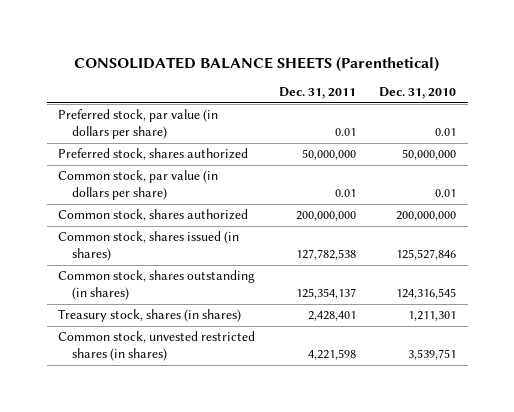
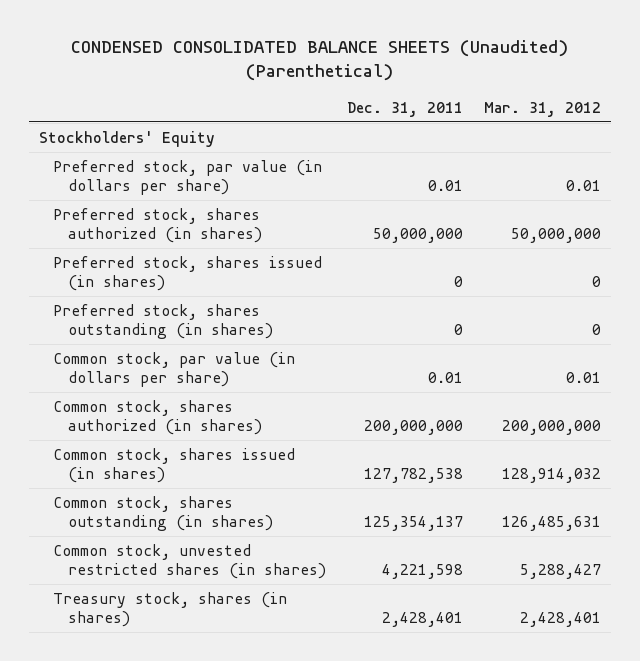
- CONSOLIDATED BALANCE SHEETS (Parenthetical)
+ CONDENSED CONSOLIDATED BALANCE SHEETS (Unaudited) (Parenthetical)
- | Dec. 31, 2011 | Dec. 31, 2010
+ | Dec. 31, 2011 | Mar. 31, 2012
+ Stockholders' Equity
- Preferred stock, shares authorized | 50,000,000 | 50,000,000
+ Preferred stock, shares authorized (in shares) | 50,000,000 | 50,000,000
+ Preferred stock, shares issued (in shares) | 0 | 0
+ Preferred stock, shares outstanding (in shares) | 0 | 0
- Common stock, shares authorized | 200,000,000 | 200,000,000
+ Common stock, shares authorized (in shares) | 200,000,000 | 200,000,000
moved down: Treasury stock, shares (in shares) | 2,428,401 | 2,428,401

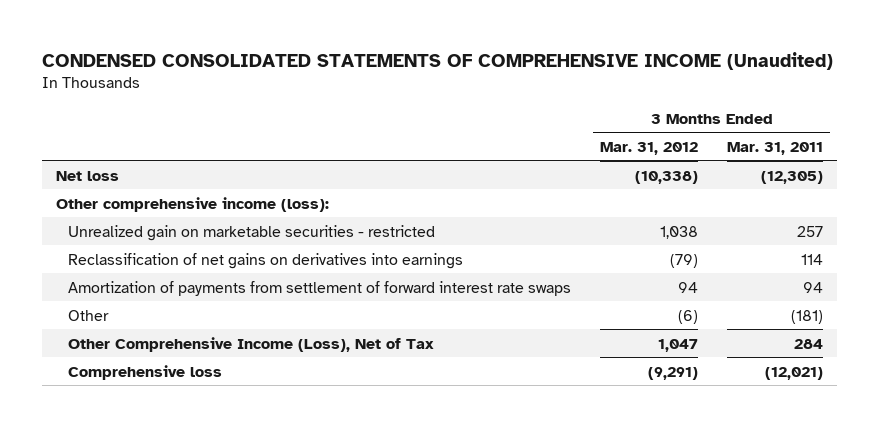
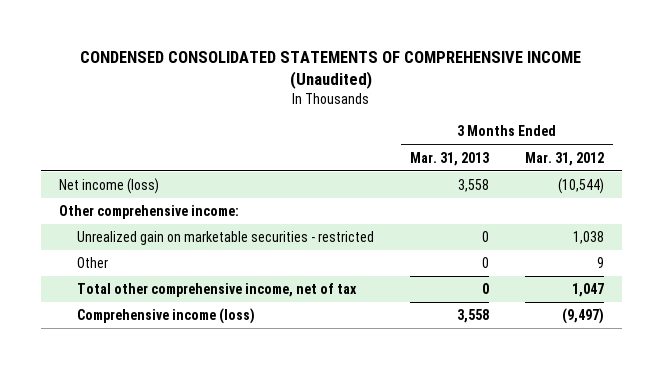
- | 3 Months Ended Mar. 31, 2012 | 3 Months Ended Mar. 31, 2011
+ | 3 Months Ended Mar. 31, 2013 | 3 Months Ended Mar. 31, 2012
- Net loss | (10,338) | (12,305)
- Other comprehensive income (loss):
+ Net income (loss) | 3,558 | (10,544)
+ Other comprehensive income:
- Reclassification of net gains on derivatives into earnings | (79) | 114
- Amortization of payments from settlement of forward interest rate swaps | 94 | 94
- Other | (6) | (181)
- Other Comprehensive Income (Loss), Net of Tax | 1,047 | 284
- Comprehensive loss | (9,291) | (12,021)
+ Other | 0 | 9
+ Total other comprehensive income, net of tax | 0 | 1,047
+ Comprehensive income (loss) | 3,558 | (9,497)

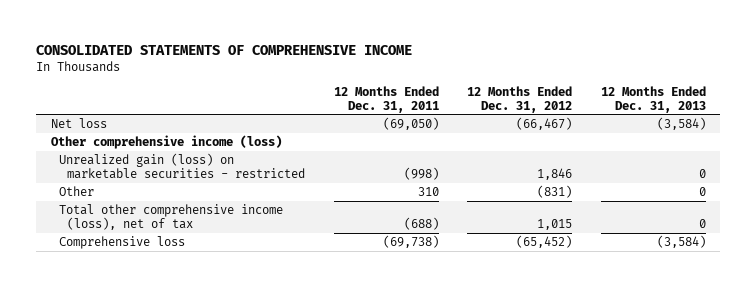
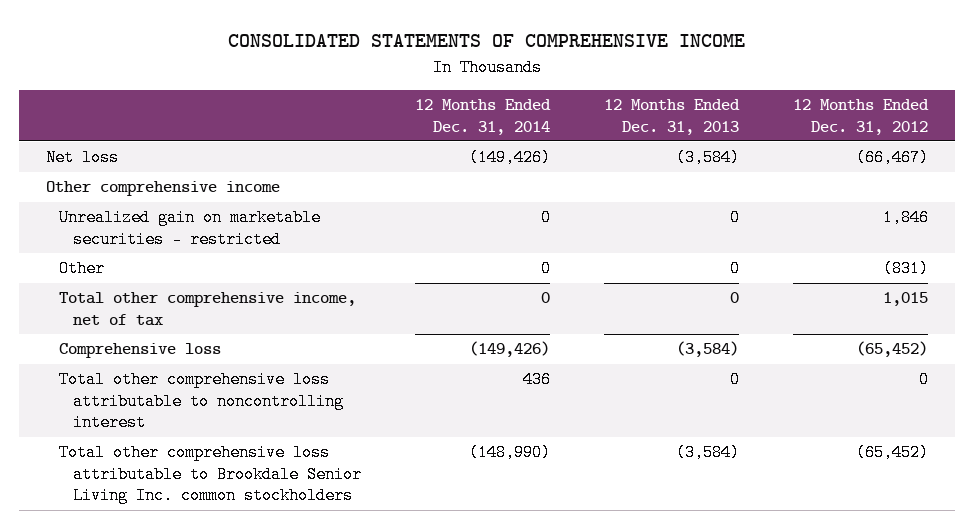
- | 12 Months Ended Dec. 31, 2011 | 12 Months Ended Dec. 31, 2012 | 12 Months Ended Dec. 31, 2013
+ | 12 Months Ended Dec. 31, 2014 | 12 Months Ended Dec. 31, 2013 | 12 Months Ended Dec. 31, 2012
- Other comprehensive income (loss)
- Unrealized gain (loss) on marketable securities - restricted | (998) | 1,846 | 0
+ Other comprehensive income
+ Unrealized gain on marketable securities - restricted | 0 | 0 | 1,846
- Total other comprehensive income (loss), net of tax | (688) | 1,015 | 0
+ Total other comprehensive income, net of tax | 0 | 0 | 1,015
+ Total other comprehensive loss attributable to noncontrolling interest | 436 | 0 | 0
+ Total other comprehensive loss attributable to Brookdale Senior Living Inc. common stockholders | (148,990) | (3,584) | (65,452)

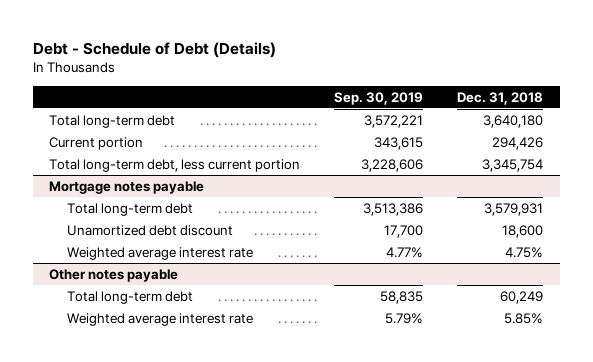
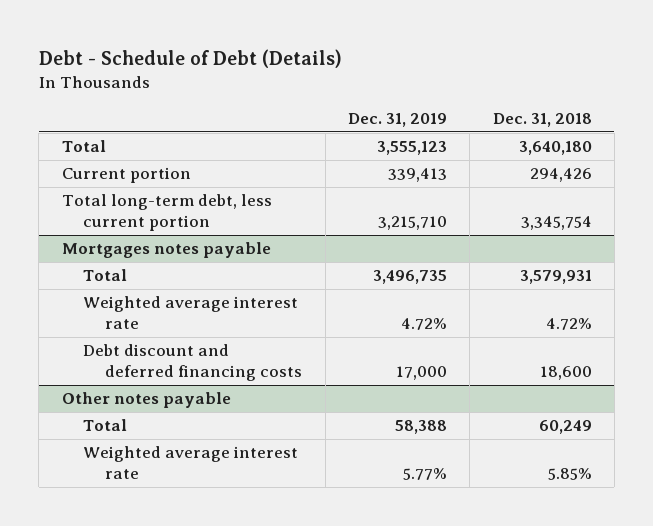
- | Sep. 30, 2019 | Dec. 31, 2018
+ | Dec. 31, 2019 | Dec. 31, 2018
- Total long-term debt | 3,572,221 | 3,640,180
+ Total | 3,555,123 | 3,640,180
- Mortgage notes payable
- Total long-term debt | 3,513,386 | 3,579,931
- Unamortized debt discount | 17,700 | 18,600
- Weighted average interest rate | 4.77% | 4.75%
+ Mortgages notes payable
+ Total | 3,496,735 | 3,579,931
+ Weighted average interest rate | 4.72% | 4.72%
+ Debt discount and deferred financing costs | 17,000 | 18,600
@ Other notes payable
- Total long-term debt | 58,835 | 60,249
+ Total | 58,388 | 60,249

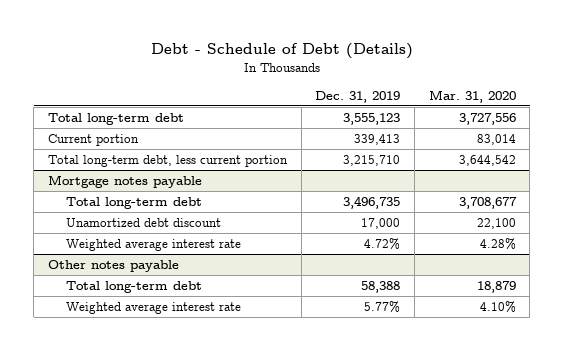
- | Dec. 31, 2019 | Dec. 31, 2018
+ | Dec. 31, 2019 | Mar. 31, 2020
- Total | 3,555,123 | 3,640,180
+ Total long-term debt | 3,555,123 | 3,727,556
- Mortgages notes payable
- Total | 3,496,735 | 3,579,931
+ Mortgage notes payable
+ Total long-term debt | 3,496,735 | 3,708,677
+ Unamortized debt discount | 17,000 | 22,100
- Debt discount and deferred financing costs | 17,000 | 18,600
@ Other notes payable
- Total | 58,388 | 60,249
+ Total long-term debt | 58,388 | 18,879

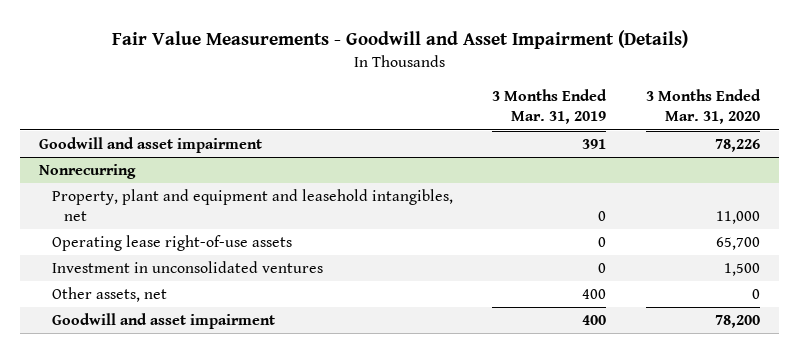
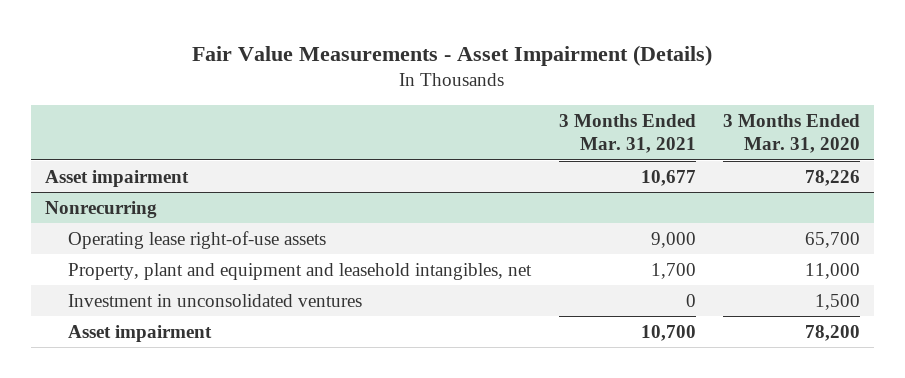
- Fair Value Measurements - Goodwill and Asset Impairment (Details)
+ Fair Value Measurements - Asset Impairment (Details)
- | 3 Months Ended Mar. 31, 2019 | 3 Months Ended Mar. 31, 2020
+ | 3 Months Ended Mar. 31, 2021 | 3 Months Ended Mar. 31, 2020
- Goodwill and asset impairment | 391 | 78,226
+ Asset impairment | 10,677 | 78,226
@ Nonrecurring
moved down: Property, plant and equipment and leasehold intangibles, net | 1,700 | 11,000
- Other assets, net | 400 | 0
- Goodwill and asset impairment | 400 | 78,200
+ Asset impairment | 10,700 | 78,200

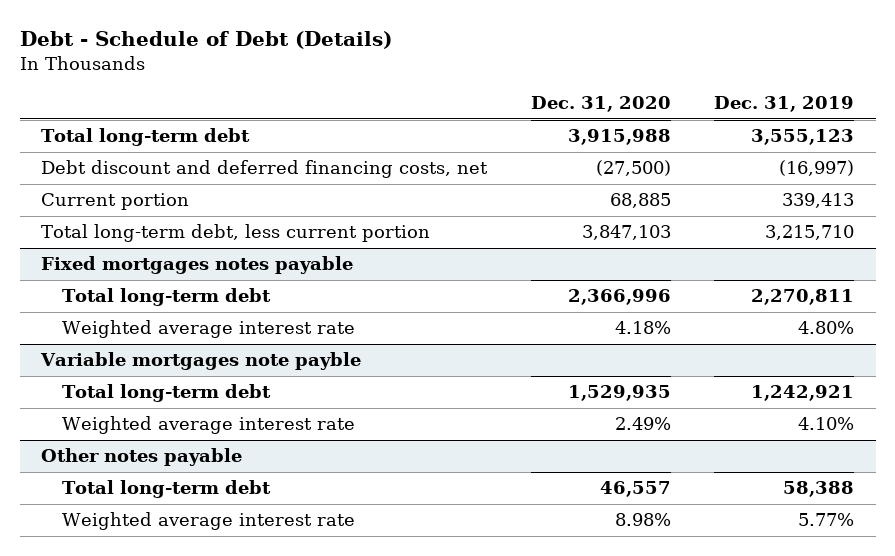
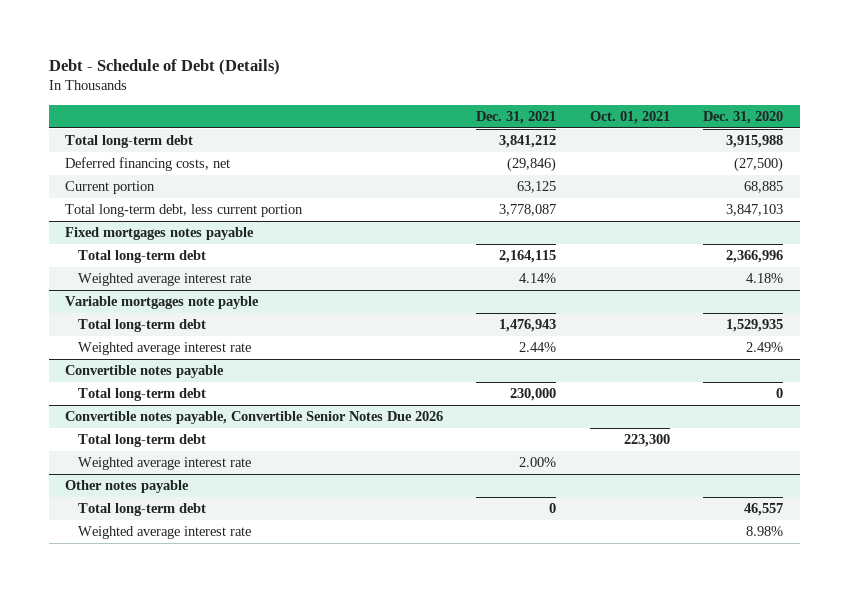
- | Dec. 31, 2020 | Dec. 31, 2019
+ | Dec. 31, 2021 | Oct. 01, 2021 | Dec. 31, 2020
- Debt discount and deferred financing costs, net | (27,500) | (16,997)
+ Deferred financing costs, net | (29,846) | | (27,500)
+ Convertible notes payable
+ Total long-term debt | 230,000 | | 0
+ Convertible notes payable, Convertible Senior Notes Due 2026
+ Total long-term debt | | 223,300 |
+ Weighted average interest rate | 2.00% | |

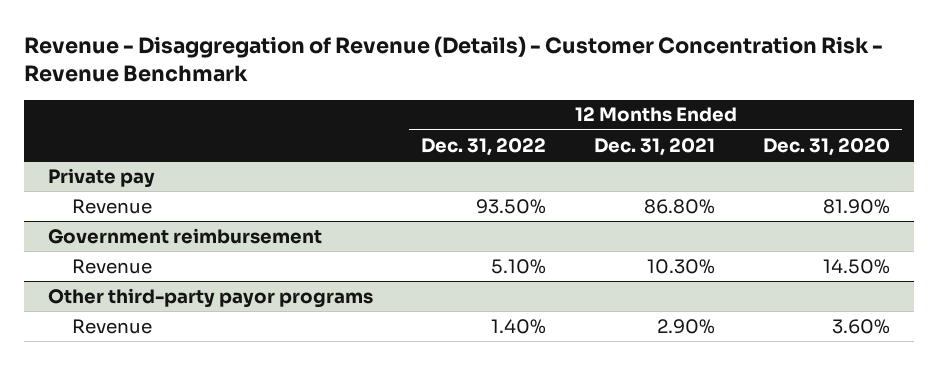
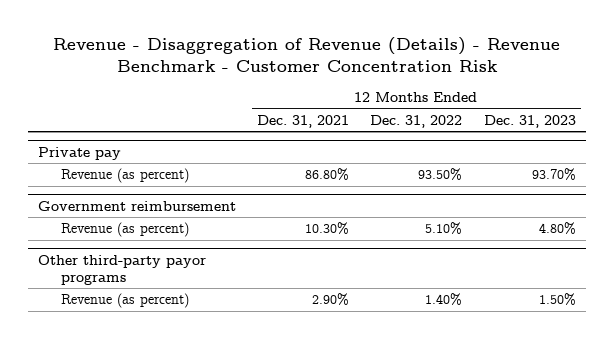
- Revenue - Disaggregation of Revenue (Details) - Customer Concentration Risk - Revenue Benchmark
+ Revenue - Disaggregation of Revenue (Details) - Revenue Benchmark - Customer Concentration Risk
- | 12 Months Ended Dec. 31, 2022 | 12 Months Ended Dec. 31, 2021 | 12 Months Ended Dec. 31, 2020
+ | 12 Months Ended Dec. 31, 2021 | 12 Months Ended Dec. 31, 2022 | 12 Months Ended Dec. 31, 2023
@ Private pay
- Revenue | 93.50% | 86.80% | 81.90%
+ Revenue (as percent) | 86.80% | 93.50% | 93.70%
@ Government reimbursement
- Revenue | 5.10% | 10.30% | 14.50%
+ Revenue (as percent) | 10.30% | 5.10% | 4.80%
@ Other third-party payor programs
- Revenue | 1.40% | 2.90% | 3.60%
+ Revenue (as percent) | 2.90% | 1.40% | 1.50%

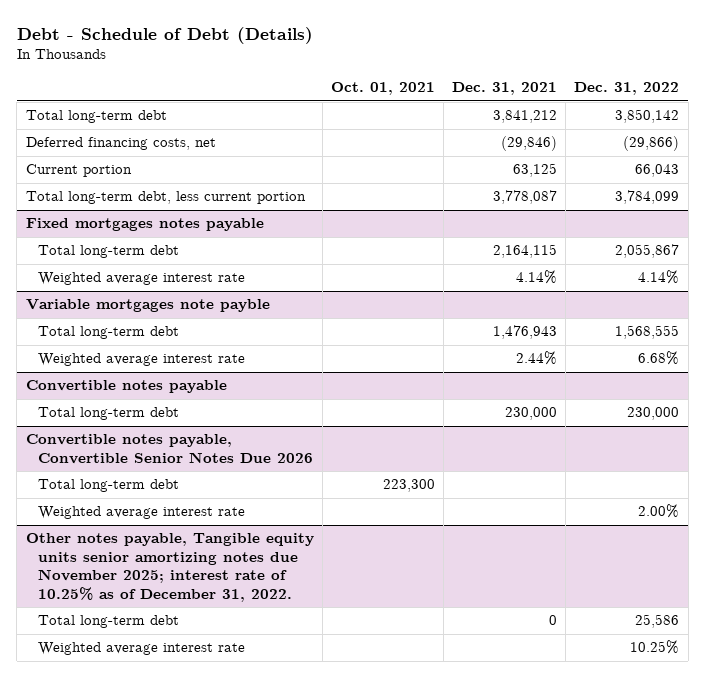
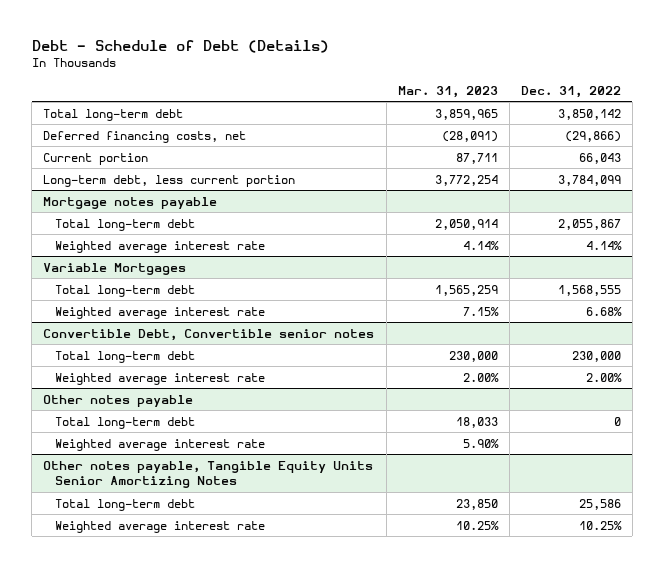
- | Oct. 01, 2021 | Dec. 31, 2021 | Dec. 31, 2022
+ | Mar. 31, 2023 | Dec. 31, 2022
- Total long-term debt, less current portion | | 3,778,087 | 3,784,099
- Fixed mortgages notes payable
+ Long-term debt, less current portion | 3,772,254 | 3,784,099
+ Mortgage notes payable
- Variable mortgages note payble
+ Variable Mortgages
- Convertible notes payable
+ Convertible Debt, Convertible senior notes
- Convertible notes payable, Convertible Senior Notes Due 2026
- Total long-term debt | 223,300 | |
- Other notes payable, Tangible equity units senior amortizing notes due November 2025; interest rate of 10.25% as of December 31, 2022.
+ Other notes payable
+ Total long-term debt | 18,033 | 0
+ Weighted average interest rate | 5.90% |
+ Other notes payable, Tangible Equity Units Senior Amortizing Notes

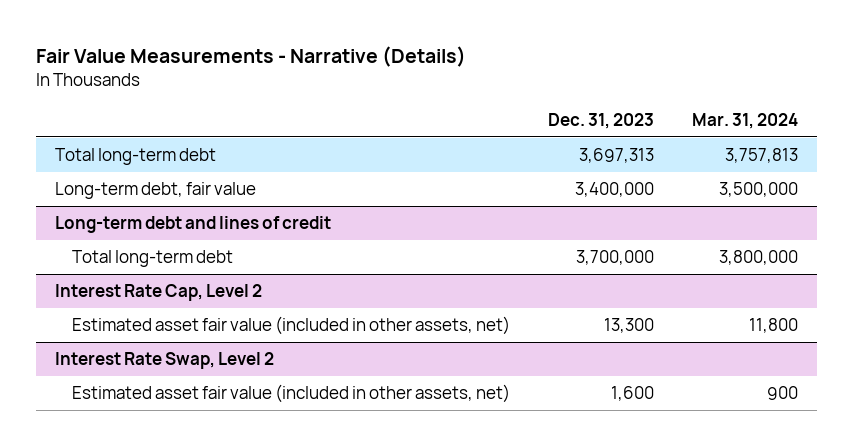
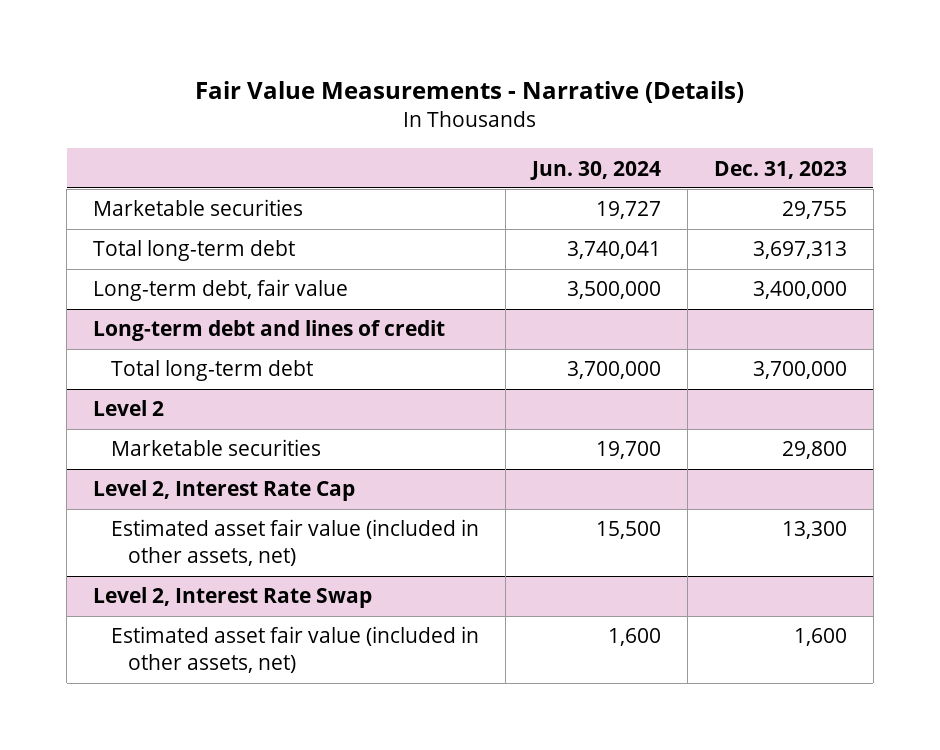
- | Dec. 31, 2023 | Mar. 31, 2024
+ | Jun. 30, 2024 | Dec. 31, 2023
+ Marketable securities | 19,727 | 29,755
- Interest Rate Cap, Level 2
+ Level 2
+ Marketable securities | 19,700 | 29,800
+ Level 2, Interest Rate Cap
- Interest Rate Swap, Level 2
+ Level 2, Interest Rate Swap

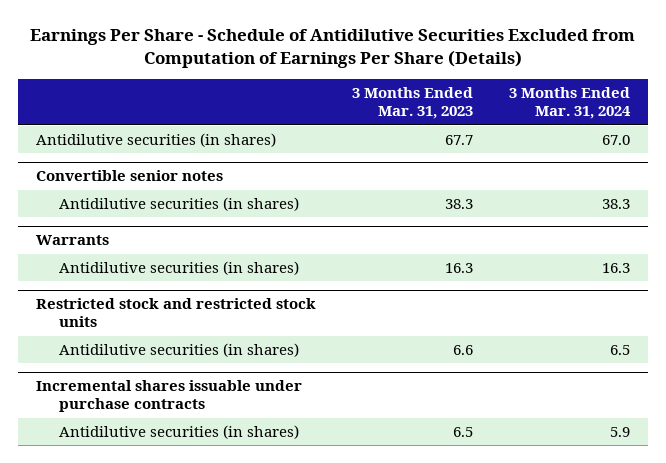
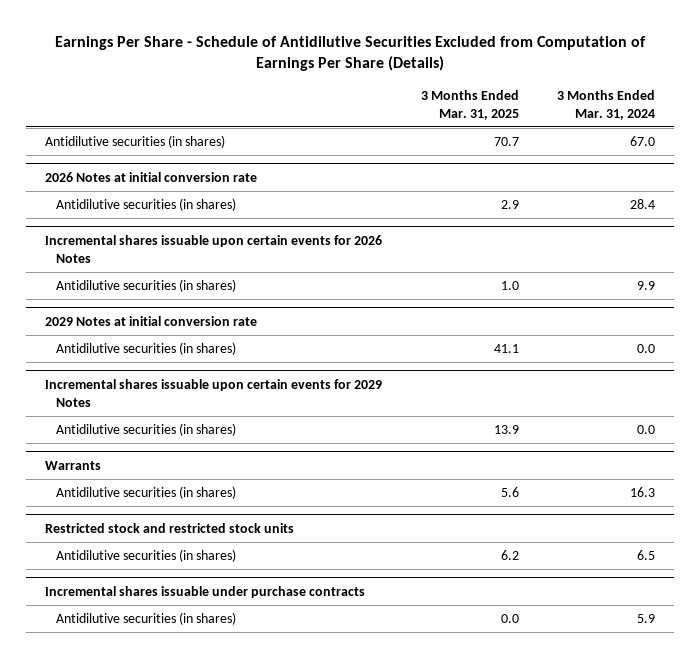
- | 3 Months Ended Mar. 31, 2023 | 3 Months Ended Mar. 31, 2024
+ | 3 Months Ended Mar. 31, 2025 | 3 Months Ended Mar. 31, 2024
- Convertible senior notes
- Antidilutive securities (in shares) | 38.3 | 38.3
+ 2026 Notes at initial conversion rate
+ Antidilutive securities (in shares) | 2.9 | 28.4
+ Incremental shares issuable upon certain events for 2026 Notes
+ Antidilutive securities (in shares) | 1.0 | 9.9
+ 2029 Notes at initial conversion rate
+ Antidilutive securities (in shares) | 41.1 | 0.0
+ Incremental shares issuable upon certain events for 2029 Notes
+ Antidilutive securities (in shares) | 13.9 | 0.0

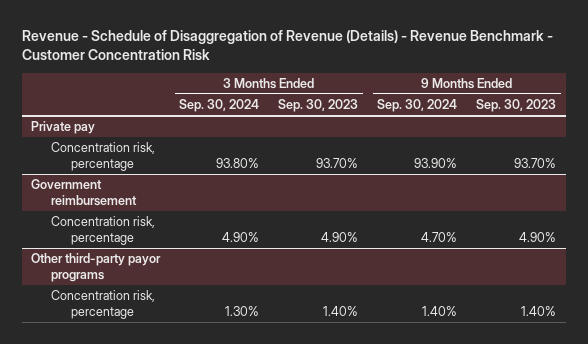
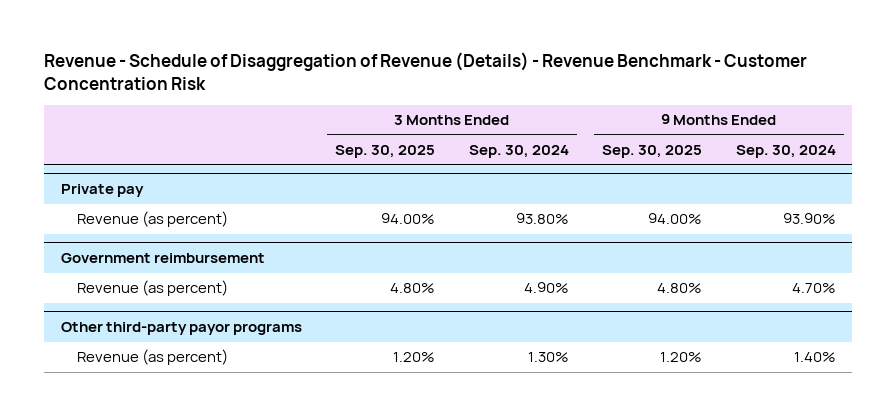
- | 3 Months Ended Sep. 30, 2024 | 3 Months Ended Sep. 30, 2023 | 9 Months Ended Sep. 30, 2024 | 9 Months Ended Sep. 30, 2023
+ | 3 Months Ended Sep. 30, 2025 | 3 Months Ended Sep. 30, 2024 | 9 Months Ended Sep. 30, 2025 | 9 Months Ended Sep. 30, 2024
@ Private pay
- Concentration risk, percentage | 93.80% | 93.70% | 93.90% | 93.70%
+ Revenue (as percent) | 94.00% | 93.80% | 94.00% | 93.90%
@ Government reimbursement
- Concentration risk, percentage | 4.90% | 4.90% | 4.70% | 4.90%
+ Revenue (as percent) | 4.80% | 4.90% | 4.80% | 4.70%
@ Other third-party payor programs
- Concentration risk, percentage | 1.30% | 1.40% | 1.40% | 1.40%
+ Revenue (as percent) | 1.20% | 1.30% | 1.20% | 1.40%

